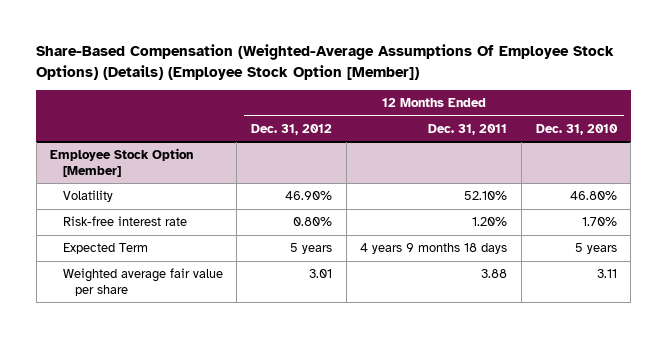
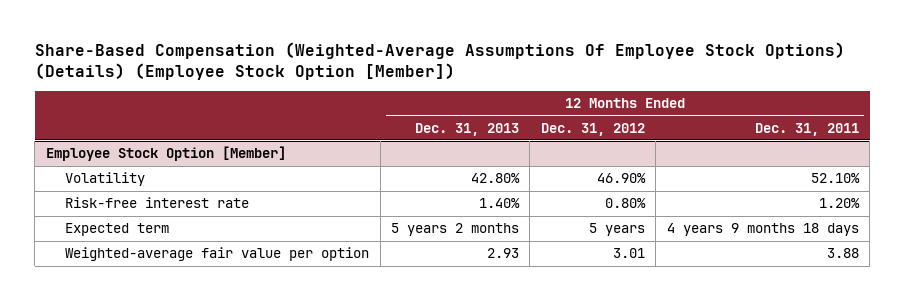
- | 12 Months Ended Dec. 31, 2012 | 12 Months Ended Dec. 31, 2011 | 12 Months Ended Dec. 31, 2010
+ | 12 Months Ended Dec. 31, 2013 | 12 Months Ended Dec. 31, 2012 | 12 Months Ended Dec. 31, 2011
@ Employee Stock Option [Member]
- Expected Term | 5 years | 4 years 9 months 18 days | 5 years
- Weighted average fair value per share | 3.01 | 3.88 | 3.11
+ Expected term | 5 years 2 months | 5 years | 4 years 9 months 18 days
+ Weighted-average fair value per option | 2.93 | 3.01 | 3.88

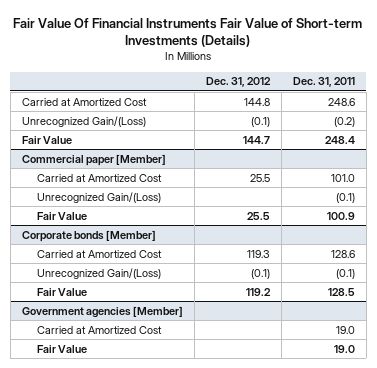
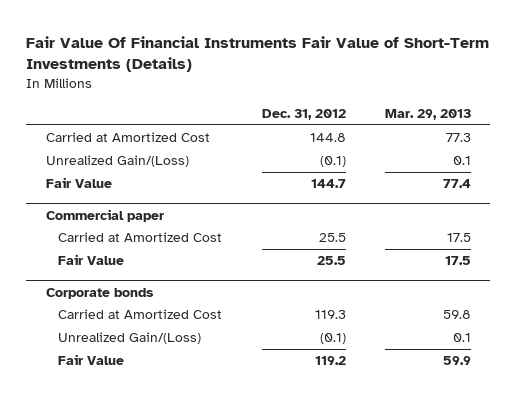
- Fair Value Of Financial Instruments Fair Value of Short-term Investments (Details)
+ Fair Value Of Financial Instruments Fair Value of Short-Term Investments (Details)
- | Dec. 31, 2012 | Dec. 31, 2011
+ | Dec. 31, 2012 | Mar. 29, 2013
- Unrecognized Gain/(Loss) | (0.1) | (0.2)
+ Unrealized Gain/(Loss) | (0.1) | 0.1
- Commercial paper [Member]
+ Commercial paper
- Unrecognized Gain/(Loss) | | (0.1)
- Corporate bonds [Member]
+ Corporate bonds
- Unrecognized Gain/(Loss) | (0.1) | (0.1)
+ Unrealized Gain/(Loss) | (0.1) | 0.1
- Government agencies [Member]
- Carried at Amortized Cost | | 19.0
- Fair Value | | 19.0

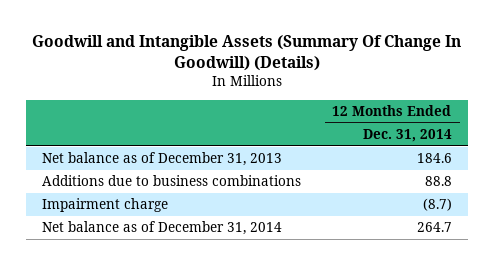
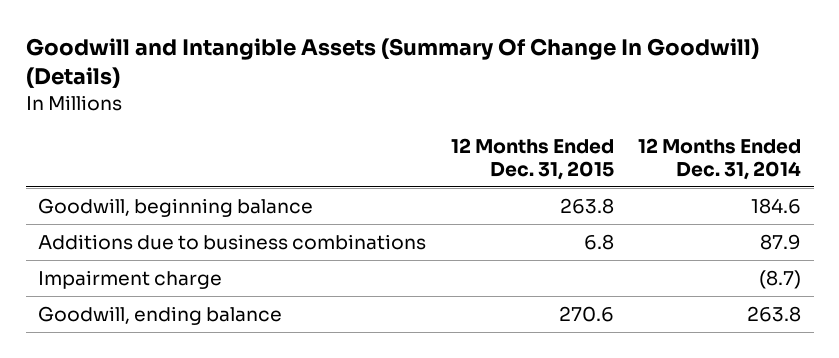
- | 12 Months Ended Dec. 31, 2014
+ | 12 Months Ended Dec. 31, 2015 | 12 Months Ended Dec. 31, 2014
- Net balance as of December 31, 2013 | 184.6
- Additions due to business combinations | 88.8
+ Goodwill, beginning balance | 263.8 | 184.6
+ Additions due to business combinations | 6.8 | 87.9
- Net balance as of December 31, 2014 | 264.7
+ Goodwill, ending balance | 270.6 | 263.8

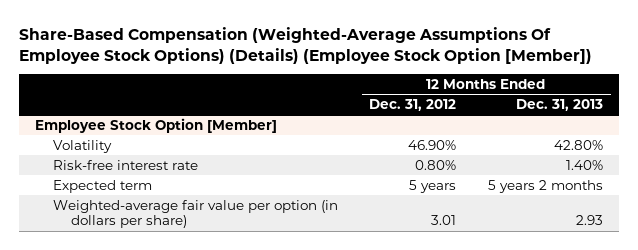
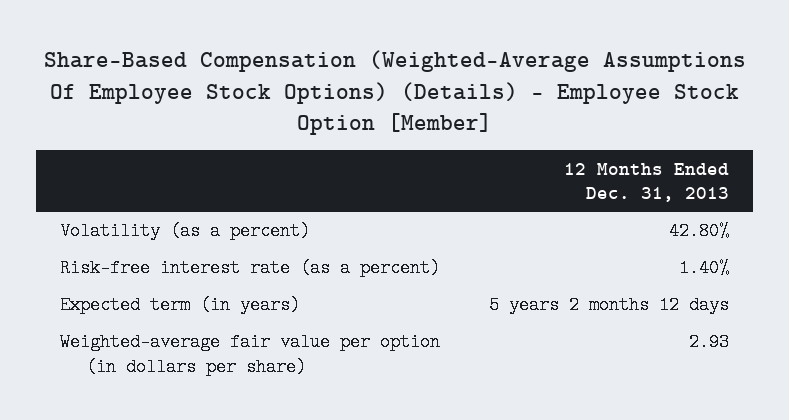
- Share-Based Compensation (Weighted-Average Assumptions Of Employee Stock Options) (Details) (Employee Stock Option [Member])
+ Share-Based Compensation (Weighted-Average Assumptions Of Employee Stock Options) (Details) - Employee Stock Option [Member]
- | 12 Months Ended Dec. 31, 2012 | 12 Months Ended Dec. 31, 2013
+ | 12 Months Ended Dec. 31, 2013
- Employee Stock Option [Member]
- Volatility | 46.90% | 42.80%
- Risk-free interest rate | 0.80% | 1.40%
- Expected term | 5 years | 5 years 2 months
+ Volatility (as a percent) | 42.80%
+ Risk-free interest rate (as a percent) | 1.40%
+ Expected term (in years) | 5 years 2 months 12 days

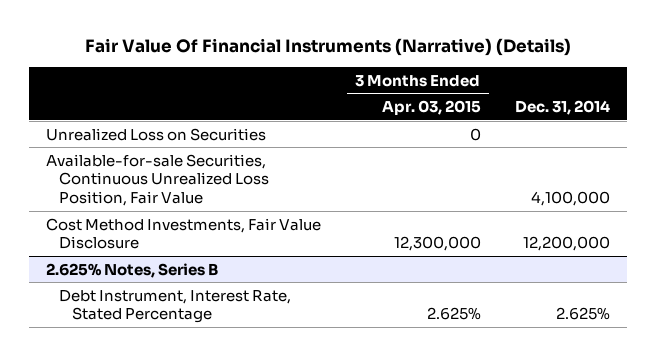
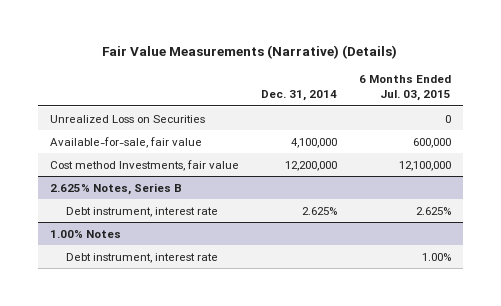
- Fair Value Of Financial Instruments (Narrative) (Details)
+ Fair Value Measurements (Narrative) (Details)
- | 3 Months Ended Apr. 03, 2015 | Dec. 31, 2014
+ | Dec. 31, 2014 | 6 Months Ended Jul. 03, 2015
- Available-for-sale Securities, Continuous Unrealized Loss Position, Fair Value | | 4,100,000
- Cost Method Investments, Fair Value Disclosure | 12,300,000 | 12,200,000
+ Available-for-sale, fair value | 4,100,000 | 600,000
+ Cost method Investments, fair value | 12,200,000 | 12,100,000
@ 2.625% Notes, Series B
- Debt Instrument, Interest Rate, Stated Percentage | 2.625% | 2.625%
+ Debt instrument, interest rate | 2.625% | 2.625%
+ 1.00% Notes
+ Debt instrument, interest rate | | 1.00%

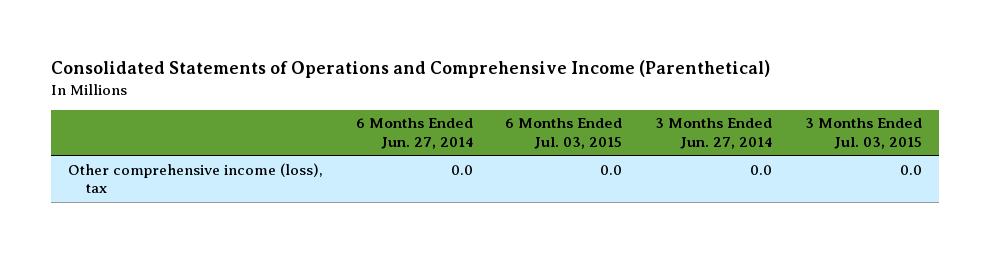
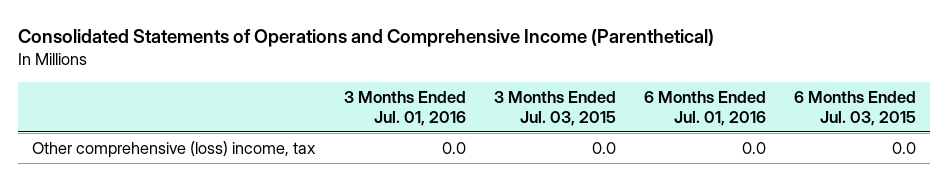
- | 6 Months Ended Jun. 27, 2014 | 6 Months Ended Jul. 03, 2015 | 3 Months Ended Jun. 27, 2014 | 3 Months Ended Jul. 03, 2015
+ | 3 Months Ended Jul. 01, 2016 | 3 Months Ended Jul. 03, 2015 | 6 Months Ended Jul. 01, 2016 | 6 Months Ended Jul. 03, 2015
- Other comprehensive income (loss), tax | 0.0 | 0.0 | 0.0 | 0.0
+ Other comprehensive (loss) income, tax | 0.0 | 0.0 | 0.0 | 0.0

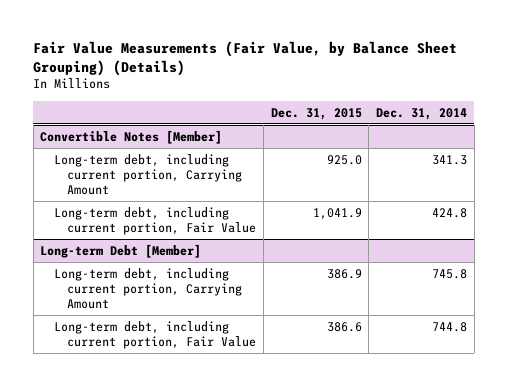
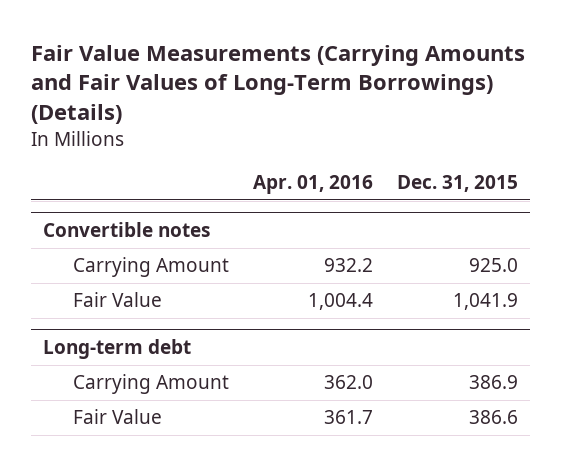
- Fair Value Measurements (Fair Value, by Balance Sheet Grouping) (Details)
+ Fair Value Measurements (Carrying Amounts and Fair Values of Long-Term Borrowings) (Details)
- | Dec. 31, 2015 | Dec. 31, 2014
+ | Apr. 01, 2016 | Dec. 31, 2015
- Convertible Notes [Member]
- Long-term debt, including current portion, Carrying Amount | 925.0 | 341.3
- Long-term debt, including current portion, Fair Value | 1,041.9 | 424.8
- Long-term Debt [Member]
- Long-term debt, including current portion, Carrying Amount | 386.9 | 745.8
- Long-term debt, including current portion, Fair Value | 386.6 | 744.8
+ Convertible notes
+ Carrying Amount | 932.2 | 925.0
+ Fair Value | 1,004.4 | 1,041.9
+ Long-term debt
+ Carrying Amount | 362.0 | 386.9
+ Fair Value | 361.7 | 386.6

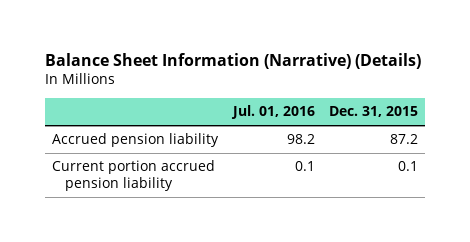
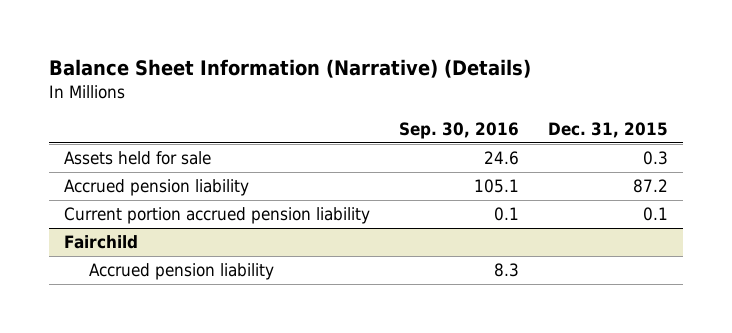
- | Jul. 01, 2016 | Dec. 31, 2015
+ | Sep. 30, 2016 | Dec. 31, 2015
+ Assets held for sale | 24.6 | 0.3
+ Fairchild
+ Accrued pension liability | 8.3 |

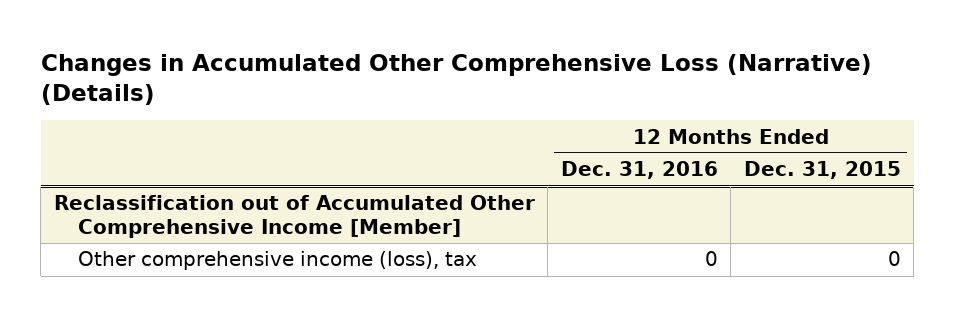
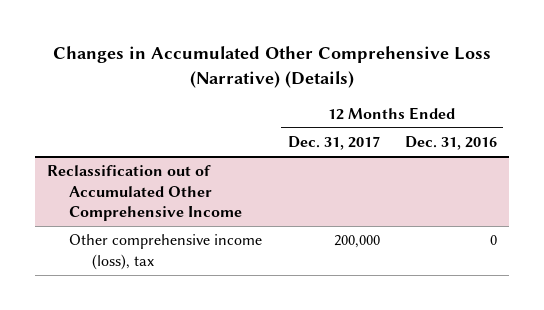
- | 12 Months Ended Dec. 31, 2016 | 12 Months Ended Dec. 31, 2015
+ | 12 Months Ended Dec. 31, 2017 | 12 Months Ended Dec. 31, 2016
- Reclassification out of Accumulated Other Comprehensive Income [Member]
+ Reclassification out of Accumulated Other Comprehensive Income

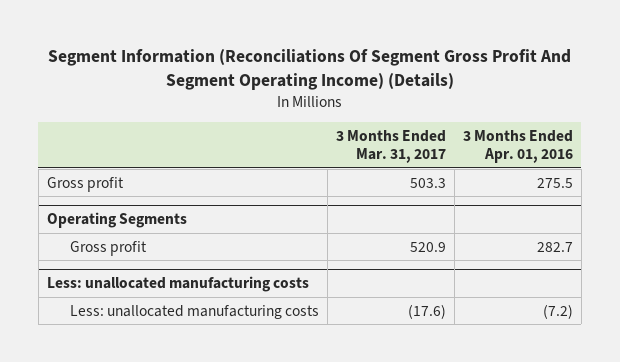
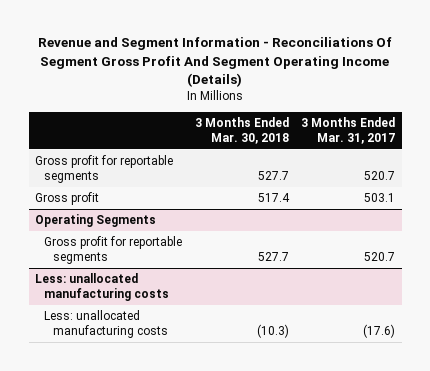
- Segment Information (Reconciliations Of Segment Gross Profit And Segment Operating Income) (Details)
+ Revenue and Segment Information - Reconciliations Of Segment Gross Profit And Segment Operating Income (Details)
- | 3 Months Ended Mar. 31, 2017 | 3 Months Ended Apr. 01, 2016
+ | 3 Months Ended Mar. 30, 2018 | 3 Months Ended Mar. 31, 2017
- Gross profit | 503.3 | 275.5
+ Gross profit for reportable segments | 527.7 | 520.7
+ Gross profit | 517.4 | 503.1
@ Operating Segments
- Gross profit | 520.9 | 282.7
+ Gross profit for reportable segments | 527.7 | 520.7

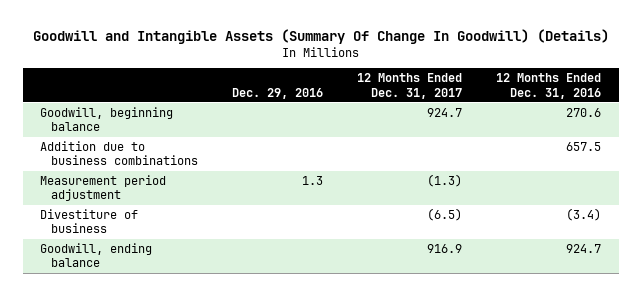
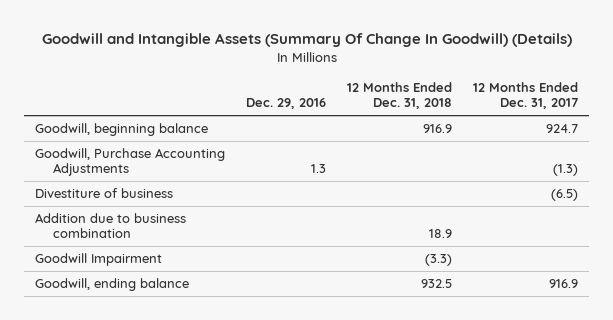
- | Dec. 29, 2016 | 12 Months Ended Dec. 31, 2017 | 12 Months Ended Dec. 31, 2016
+ | Dec. 29, 2016 | 12 Months Ended Dec. 31, 2018 | 12 Months Ended Dec. 31, 2017
- Addition due to business combinations | | | 657.5
- Measurement period adjustment | 1.3 | (1.3) |
+ Goodwill, Purchase Accounting Adjustments | 1.3 | | (1.3)
+ Addition due to business combination | | 18.9 |
+ Goodwill Impairment | | (3.3) |

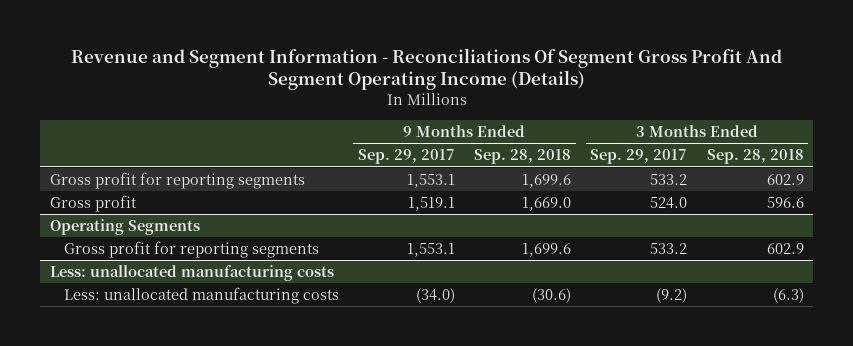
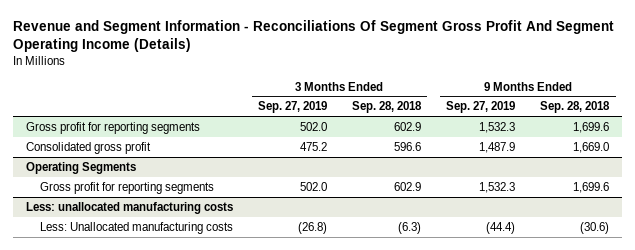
- | 9 Months Ended Sep. 29, 2017 | 9 Months Ended Sep. 28, 2018 | 3 Months Ended Sep. 29, 2017 | 3 Months Ended Sep. 28, 2018
+ | 3 Months Ended Sep. 27, 2019 | 3 Months Ended Sep. 28, 2018 | 9 Months Ended Sep. 27, 2019 | 9 Months Ended Sep. 28, 2018
- Gross profit | 1,519.1 | 1,669.0 | 524.0 | 596.6
+ Consolidated gross profit | 475.2 | 596.6 | 1,487.9 | 1,669.0
@ Less: unallocated manufacturing costs
- Less: unallocated manufacturing costs | (34.0) | (30.6) | (9.2) | (6.3)
+ Less: Unallocated manufacturing costs | (26.8) | (6.3) | (44.4) | (30.6)

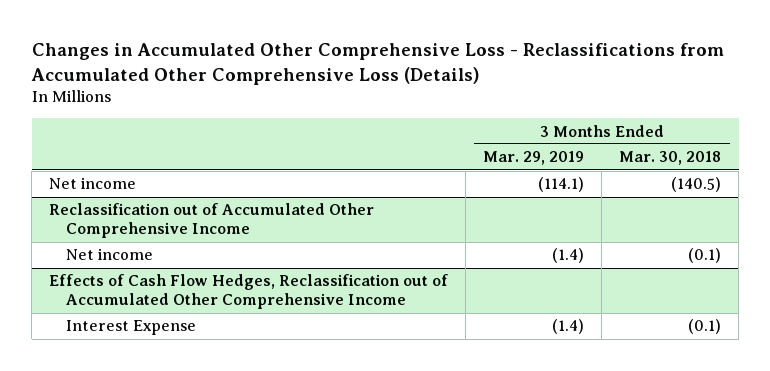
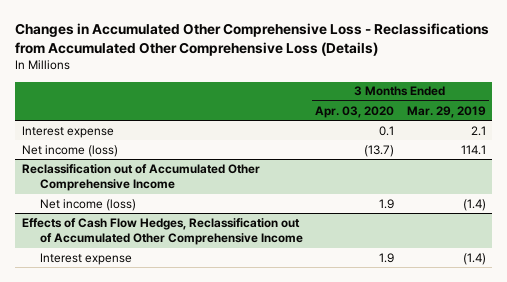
- | 3 Months Ended Mar. 29, 2019 | 3 Months Ended Mar. 30, 2018
+ | 3 Months Ended Apr. 03, 2020 | 3 Months Ended Mar. 29, 2019
- Net income | (114.1) | (140.5)
+ Interest expense | 0.1 | 2.1
+ Net income (loss) | (13.7) | 114.1
@ Reclassification out of Accumulated Other Comprehensive Income
- Net income | (1.4) | (0.1)
+ Net income (loss) | 1.9 | (1.4)
@ Effects of Cash Flow Hedges, Reclassification out of Accumulated Other Comprehensive Income
- Interest Expense | (1.4) | (0.1)
+ Interest expense | 1.9 | (1.4)

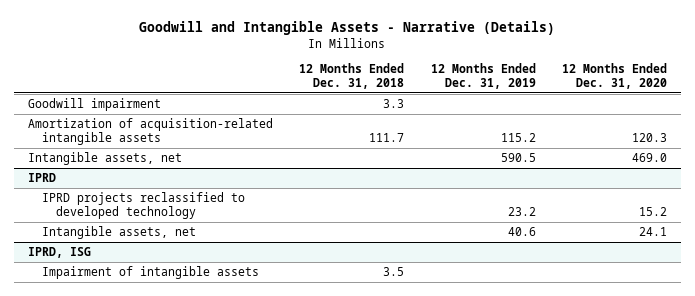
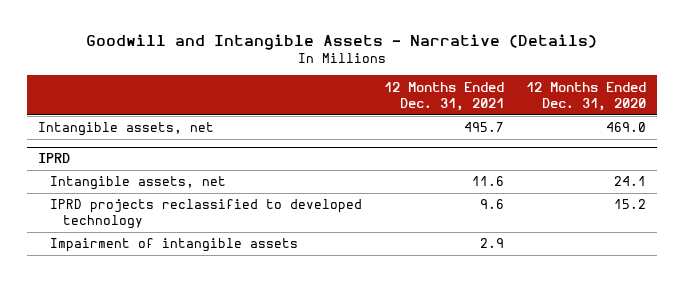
- | 12 Months Ended Dec. 31, 2018 | 12 Months Ended Dec. 31, 2019 | 12 Months Ended Dec. 31, 2020
+ | 12 Months Ended Dec. 31, 2021 | 12 Months Ended Dec. 31, 2020
- Goodwill impairment | 3.3 | |
- Amortization of acquisition-related intangible assets | 111.7 | 115.2 | 120.3
- IPRD, ISG
@ IPRD
moved down: IPRD projects reclassified to developed technology | 9.6 | 15.2

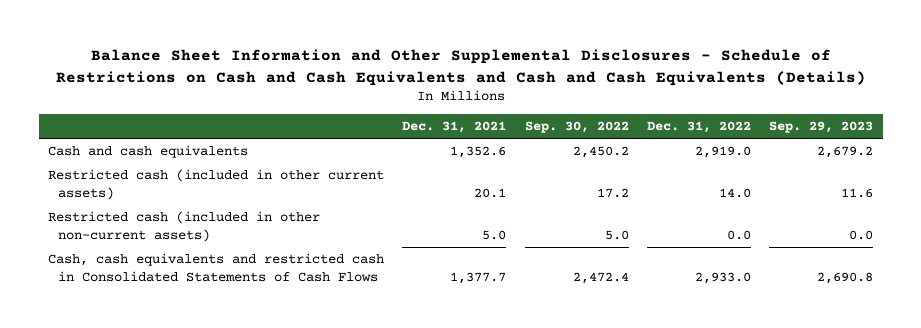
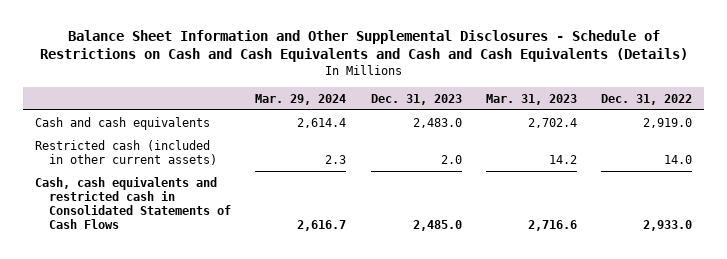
- | Dec. 31, 2021 | Sep. 30, 2022 | Dec. 31, 2022 | Sep. 29, 2023
+ | Mar. 29, 2024 | Dec. 31, 2023 | Mar. 31, 2023 | Dec. 31, 2022
- Restricted cash (included in other non-current assets) | 5.0 | 5.0 | 0.0 | 0.0

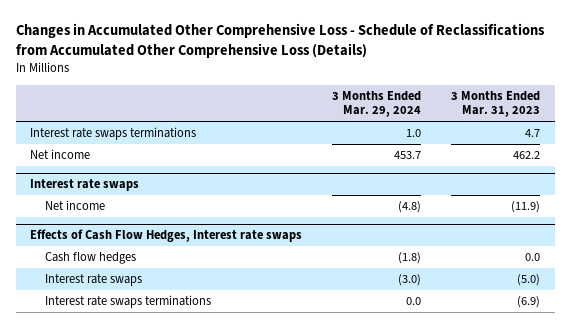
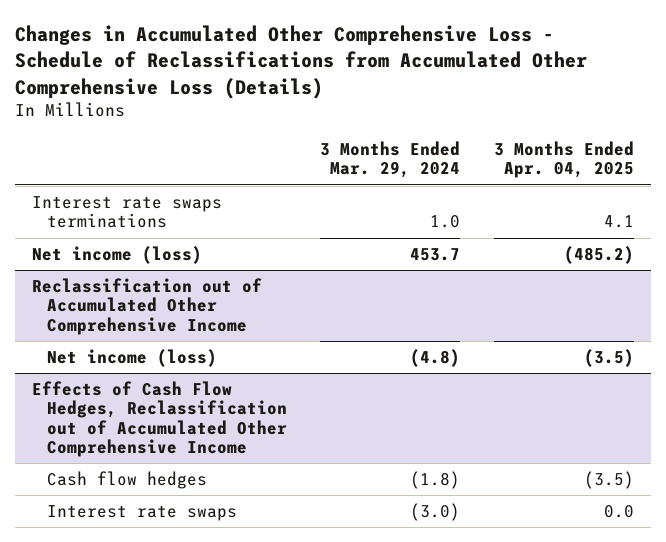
- | 3 Months Ended Mar. 29, 2024 | 3 Months Ended Mar. 31, 2023
+ | 3 Months Ended Mar. 29, 2024 | 3 Months Ended Apr. 04, 2025
- Net income | 453.7 | 462.2
- Interest rate swaps
- Net income | (4.8) | (11.9)
- Effects of Cash Flow Hedges, Interest rate swaps
+ Net income (loss) | 453.7 | (485.2)
+ Reclassification out of Accumulated Other Comprehensive Income
+ Net income (loss) | (4.8) | (3.5)
+ Effects of Cash Flow Hedges, Reclassification out of Accumulated Other Comprehensive Income
- Interest rate swaps terminations | 0.0 | (6.9)

